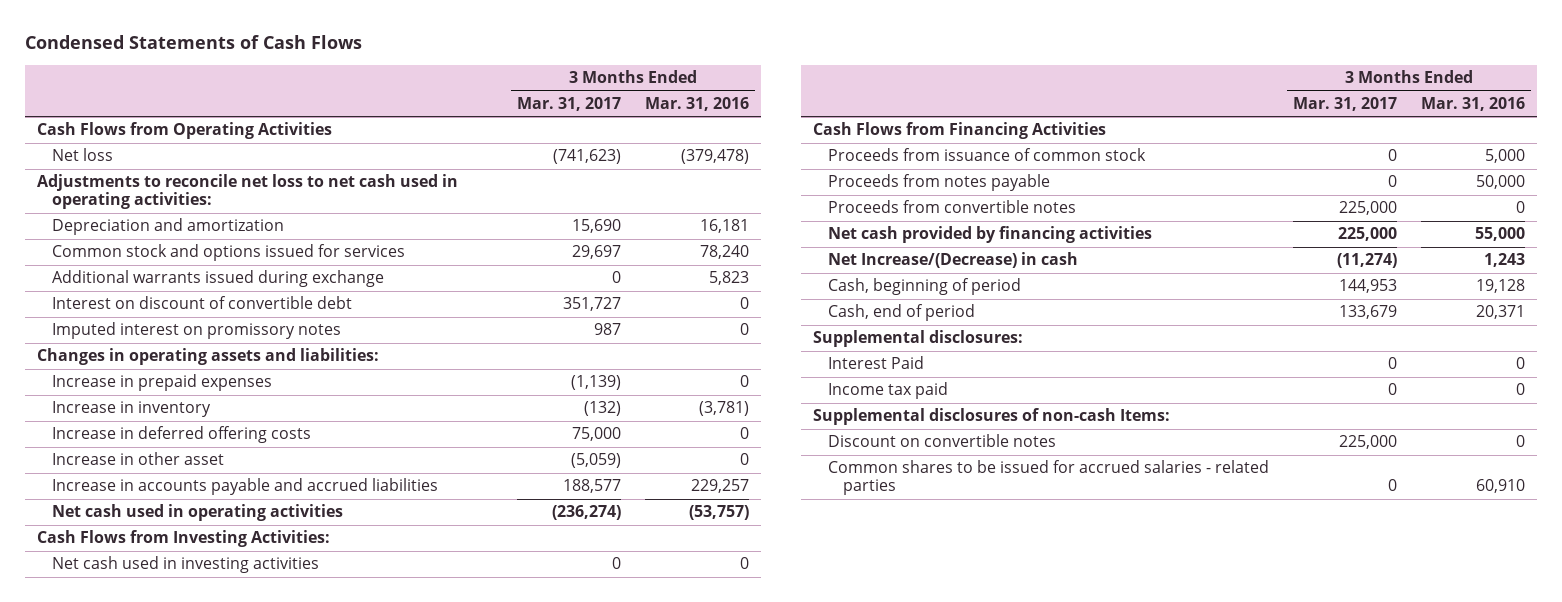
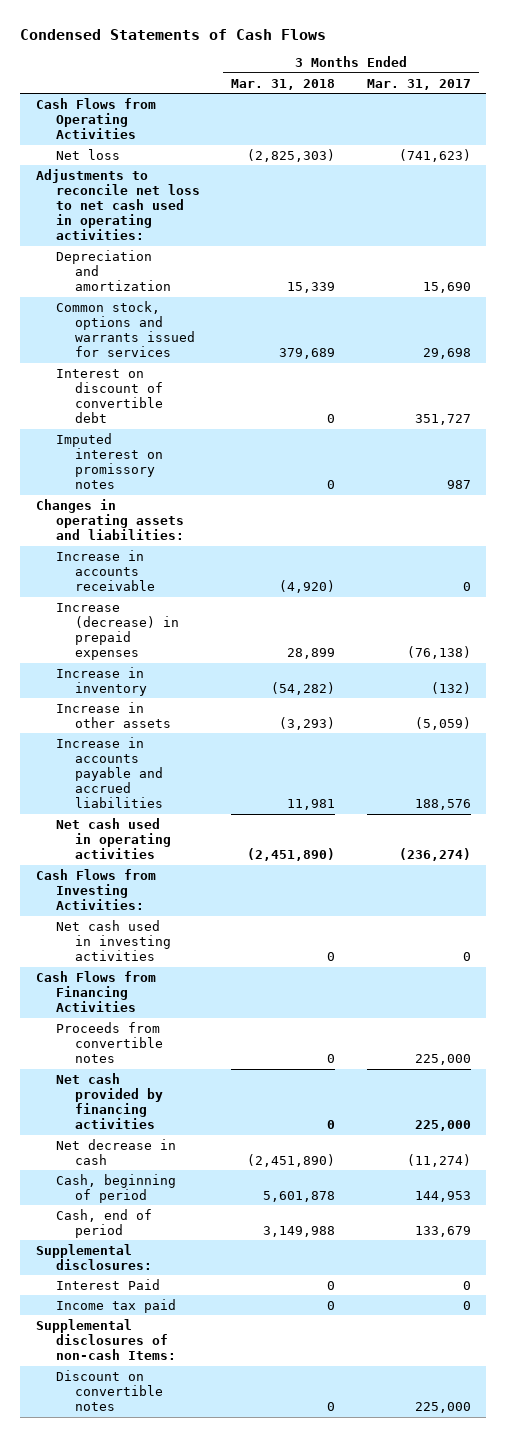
- | 3 Months Ended Mar. 31, 2017 | 3 Months Ended Mar. 31, 2016
+ | 3 Months Ended Mar. 31, 2018 | 3 Months Ended Mar. 31, 2017
- Common stock and options issued for services | 29,697 | 78,240
- Additional warrants issued during exchange | 0 | 5,823
+ Common stock, options and warrants issued for services | 379,689 | 29,698
- Increase in prepaid expenses | (1,139) | 0
+ Increase in accounts receivable | (4,920) | 0
+ Increase (decrease) in prepaid expenses | 28,899 | (76,138)
- Increase in deferred offering costs | 75,000 | 0
- Increase in other asset | (5,059) | 0
- Increase in accounts payable and accrued liabilities | 188,577 | 229,257
+ Increase in other assets | (3,293) | (5,059)
+ Increase in accounts payable and accrued liabilities | 11,981 | 188,576
- Proceeds from issuance of common stock | 0 | 5,000
- Proceeds from notes payable | 0 | 50,000
- Net Increase/(Decrease) in cash | (11,274) | 1,243
+ Net decrease in cash | (2,451,890) | (11,274)
- Common shares to be issued for accrued salaries - related parties | 0 | 60,910

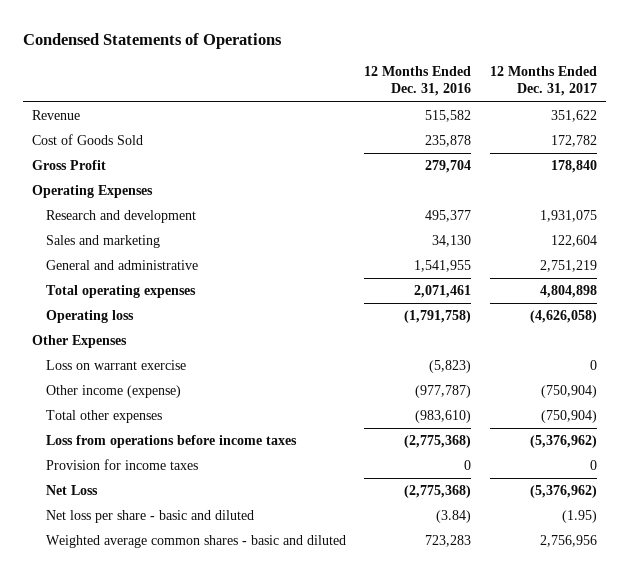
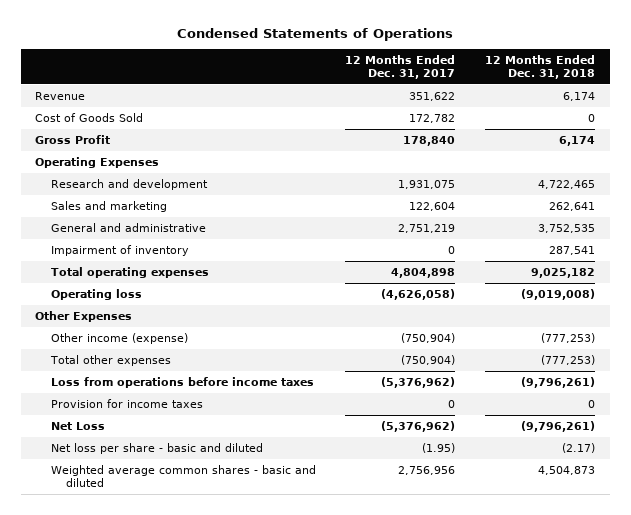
- | 12 Months Ended Dec. 31, 2016 | 12 Months Ended Dec. 31, 2017
+ | 12 Months Ended Dec. 31, 2017 | 12 Months Ended Dec. 31, 2018
+ Impairment of inventory | 0 | 287,541
- Loss on warrant exercise | (5,823) | 0

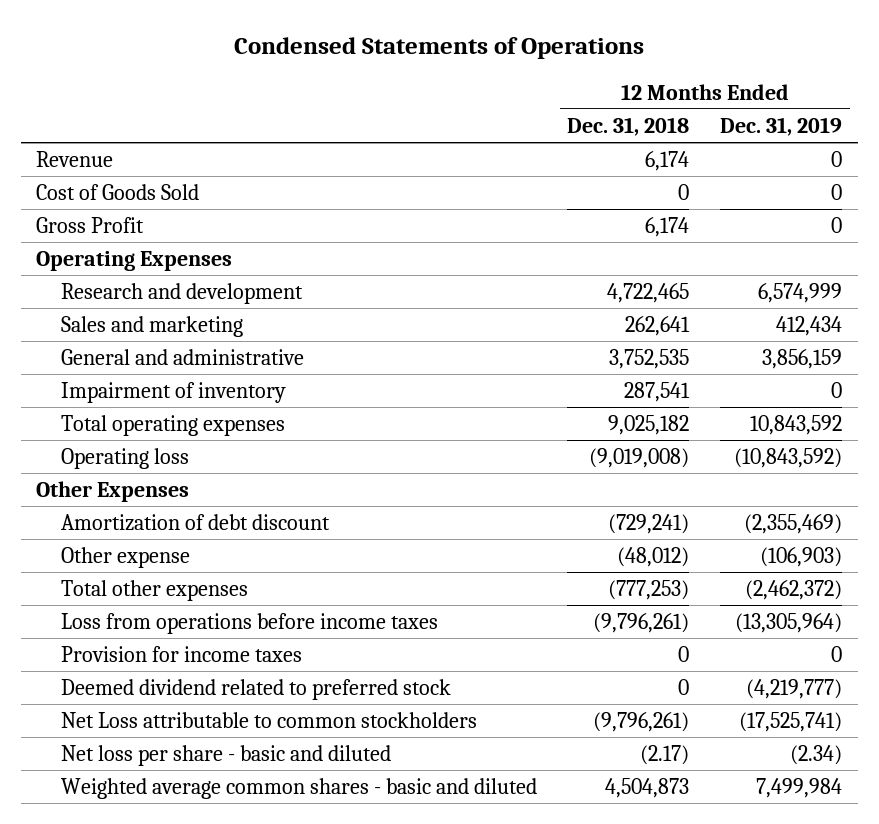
- | 12 Months Ended Dec. 31, 2017 | 12 Months Ended Dec. 31, 2018
+ | 12 Months Ended Dec. 31, 2018 | 12 Months Ended Dec. 31, 2019
- Other income (expense) | (750,904) | (777,253)
+ Amortization of debt discount | (729,241) | (2,355,469)
+ Other expense | (48,012) | (106,903)
- Net Loss | (5,376,962) | (9,796,261)
+ Deemed dividend related to preferred stock | 0 | (4,219,777)
+ Net Loss attributable to common stockholders | (9,796,261) | (17,525,741)

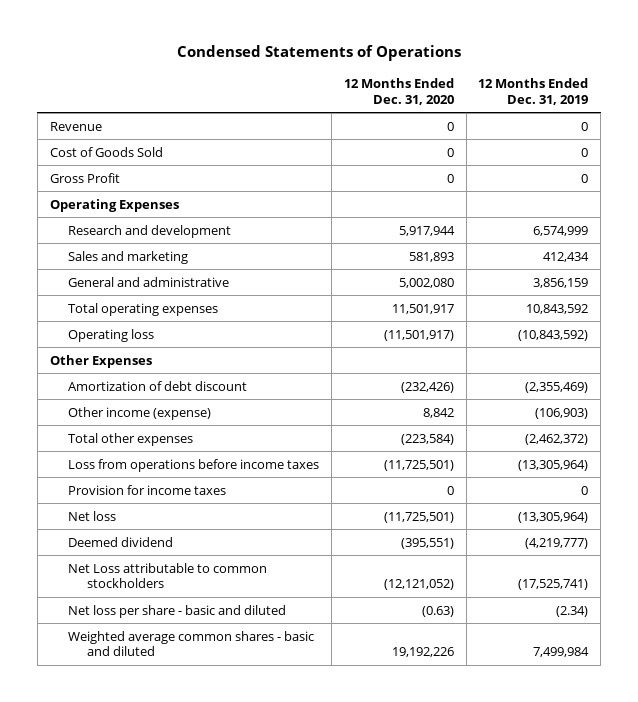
- | 12 Months Ended Dec. 31, 2018 | 12 Months Ended Dec. 31, 2019
+ | 12 Months Ended Dec. 31, 2020 | 12 Months Ended Dec. 31, 2019
- Impairment of inventory | 287,541 | 0
- Other expense | (48,012) | (106,903)
+ Other income (expense) | 8,842 | (106,903)
- Deemed dividend related to preferred stock | 0 | (4,219,777)
+ Net loss | (11,725,501) | (13,305,964)
+ Deemed dividend | (395,551) | (4,219,777)

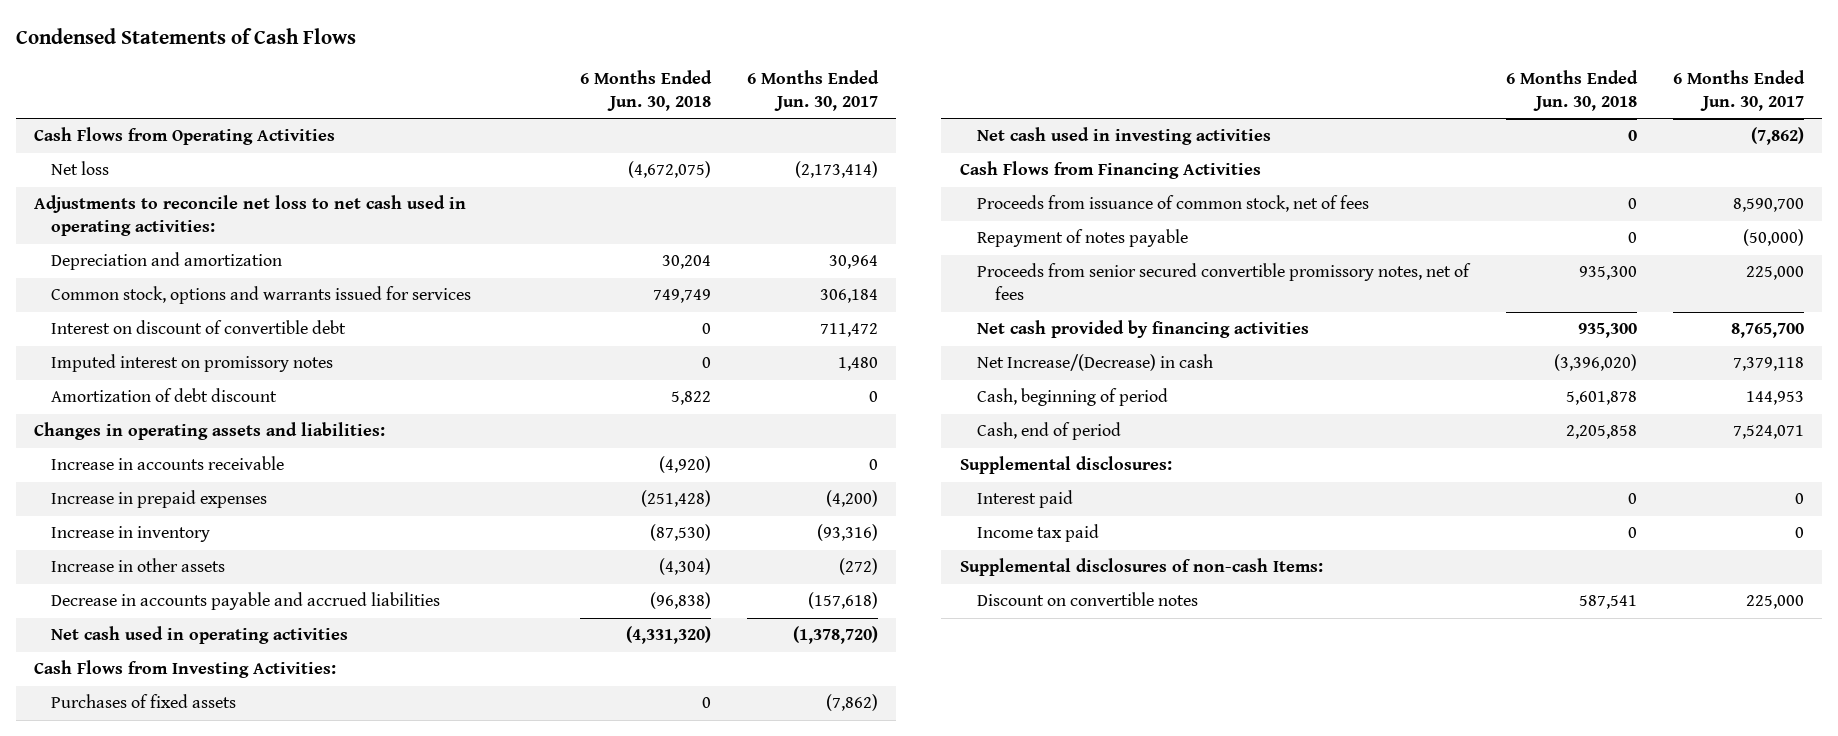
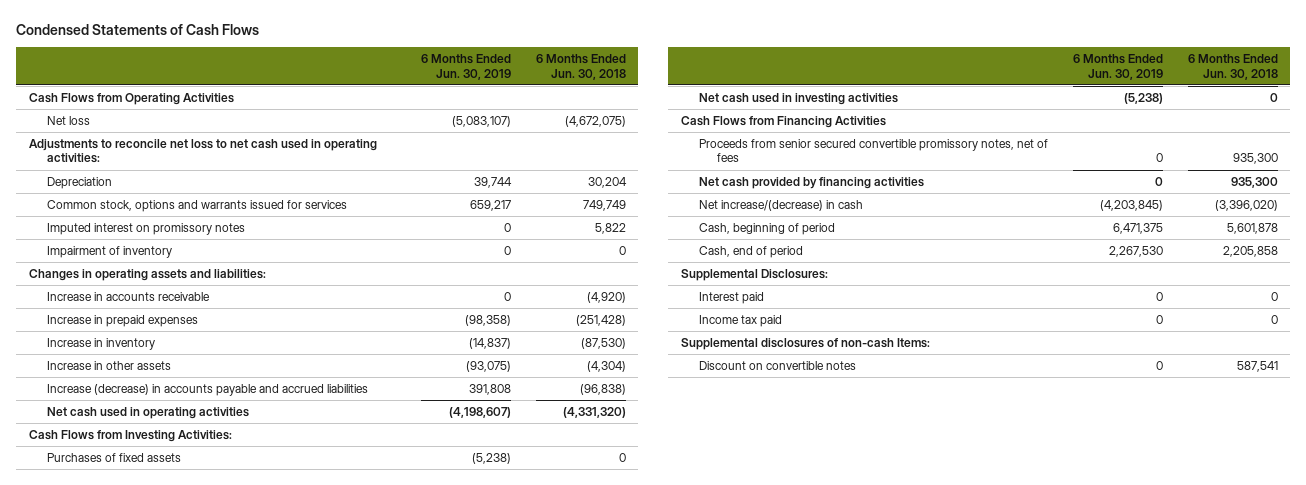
- | 6 Months Ended Jun. 30, 2018 | 6 Months Ended Jun. 30, 2017
+ | 6 Months Ended Jun. 30, 2019 | 6 Months Ended Jun. 30, 2018
- Depreciation and amortization | 30,204 | 30,964
+ Depreciation | 39,744 | 30,204
- Interest on discount of convertible debt | 0 | 711,472
- Imputed interest on promissory notes | 0 | 1,480
- Amortization of debt discount | 5,822 | 0
+ Imputed interest on promissory notes | 0 | 5,822
+ Impairment of inventory | 0 | 0
- Decrease in accounts payable and accrued liabilities | (96,838) | (157,618)
+ Increase (decrease) in accounts payable and accrued liabilities | 391,808 | (96,838)
- Proceeds from issuance of common stock, net of fees | 0 | 8,590,700
- Repayment of notes payable | 0 | (50,000)
- Net Increase/(Decrease) in cash | (3,396,020) | 7,379,118
+ Net increase/(decrease) in cash | (4,203,845) | (3,396,020)
- Supplemental disclosures:
+ Supplemental Disclosures:

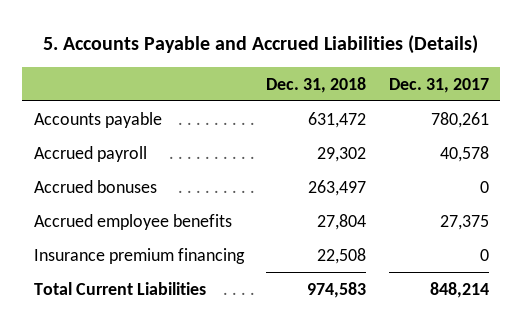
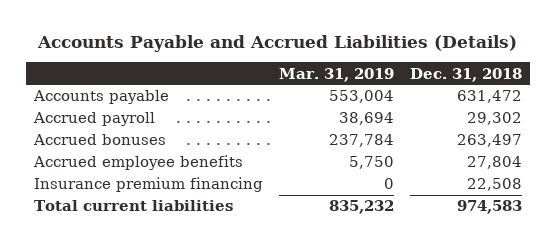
- 5. Accounts Payable and Accrued Liabilities (Details)
+ Accounts Payable and Accrued Liabilities (Details)
- | Dec. 31, 2018 | Dec. 31, 2017
+ | Mar. 31, 2019 | Dec. 31, 2018
- Total Current Liabilities | 974,583 | 848,214
+ Total current liabilities | 835,232 | 974,583

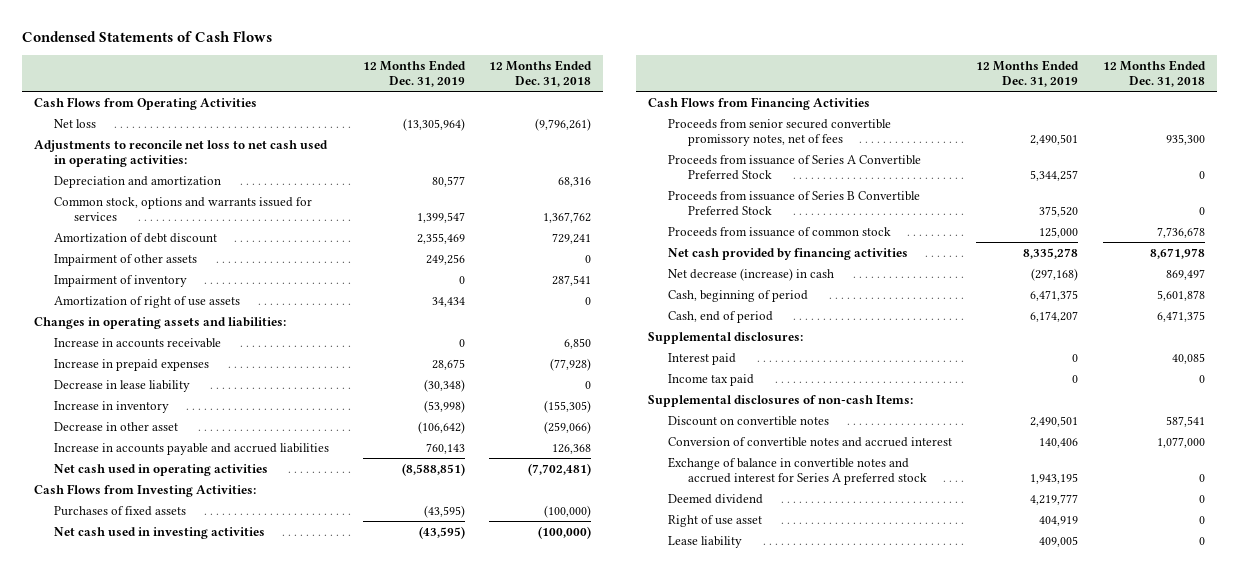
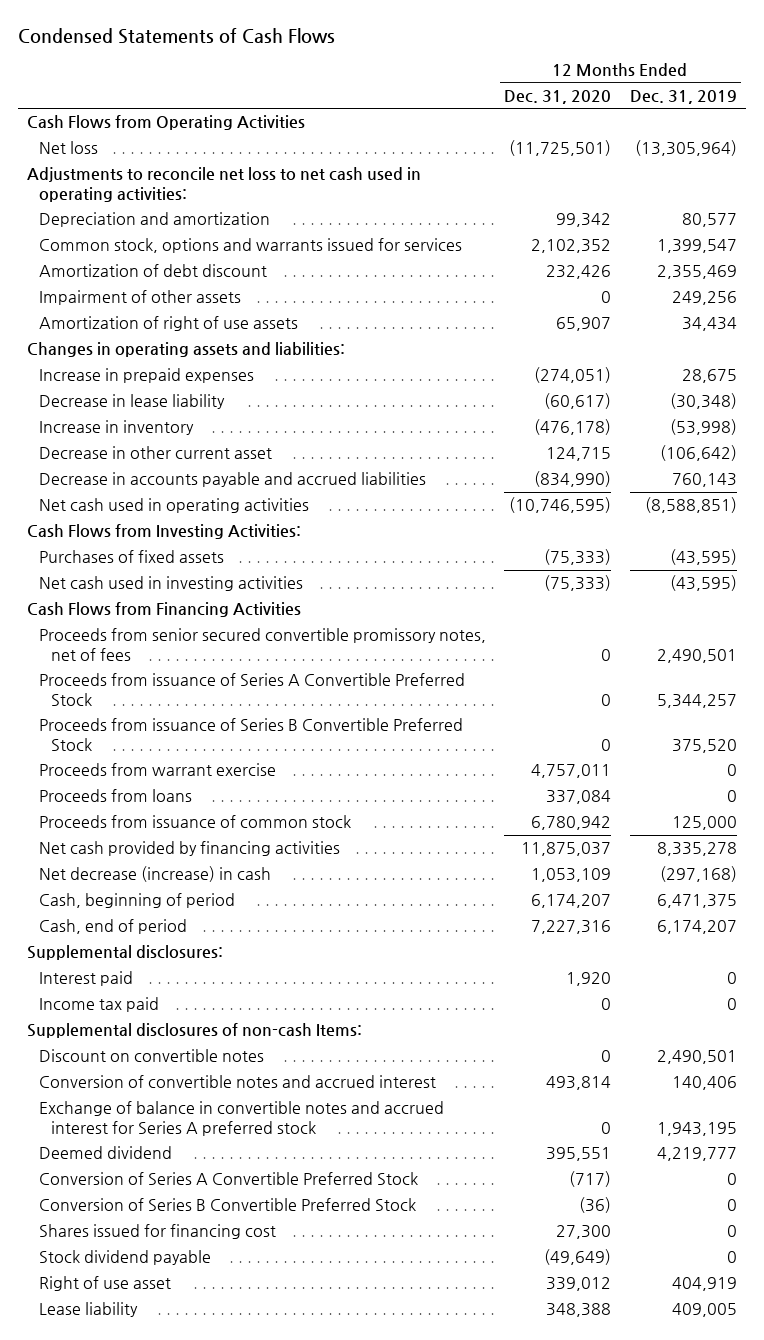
- | 12 Months Ended Dec. 31, 2019 | 12 Months Ended Dec. 31, 2018
+ | 12 Months Ended Dec. 31, 2020 | 12 Months Ended Dec. 31, 2019
- Impairment of inventory | 0 | 287,541
- Increase in accounts receivable | 0 | 6,850
- Decrease in other asset | (106,642) | (259,066)
- Increase in accounts payable and accrued liabilities | 760,143 | 126,368
+ Decrease in other current asset | 124,715 | (106,642)
+ Decrease in accounts payable and accrued liabilities | (834,990) | 760,143
+ Proceeds from warrant exercise | 4,757,011 | 0
+ Proceeds from loans | 337,084 | 0
+ Conversion of Series A Convertible Preferred Stock | (717) | 0
+ Conversion of Series B Convertible Preferred Stock | (36) | 0
+ Shares issued for financing cost | 27,300 | 0
+ Stock dividend payable | (49,649) | 0

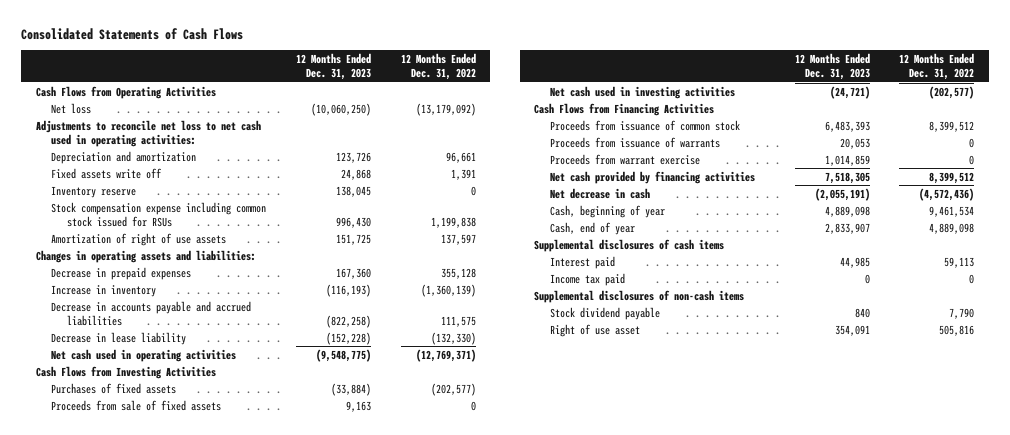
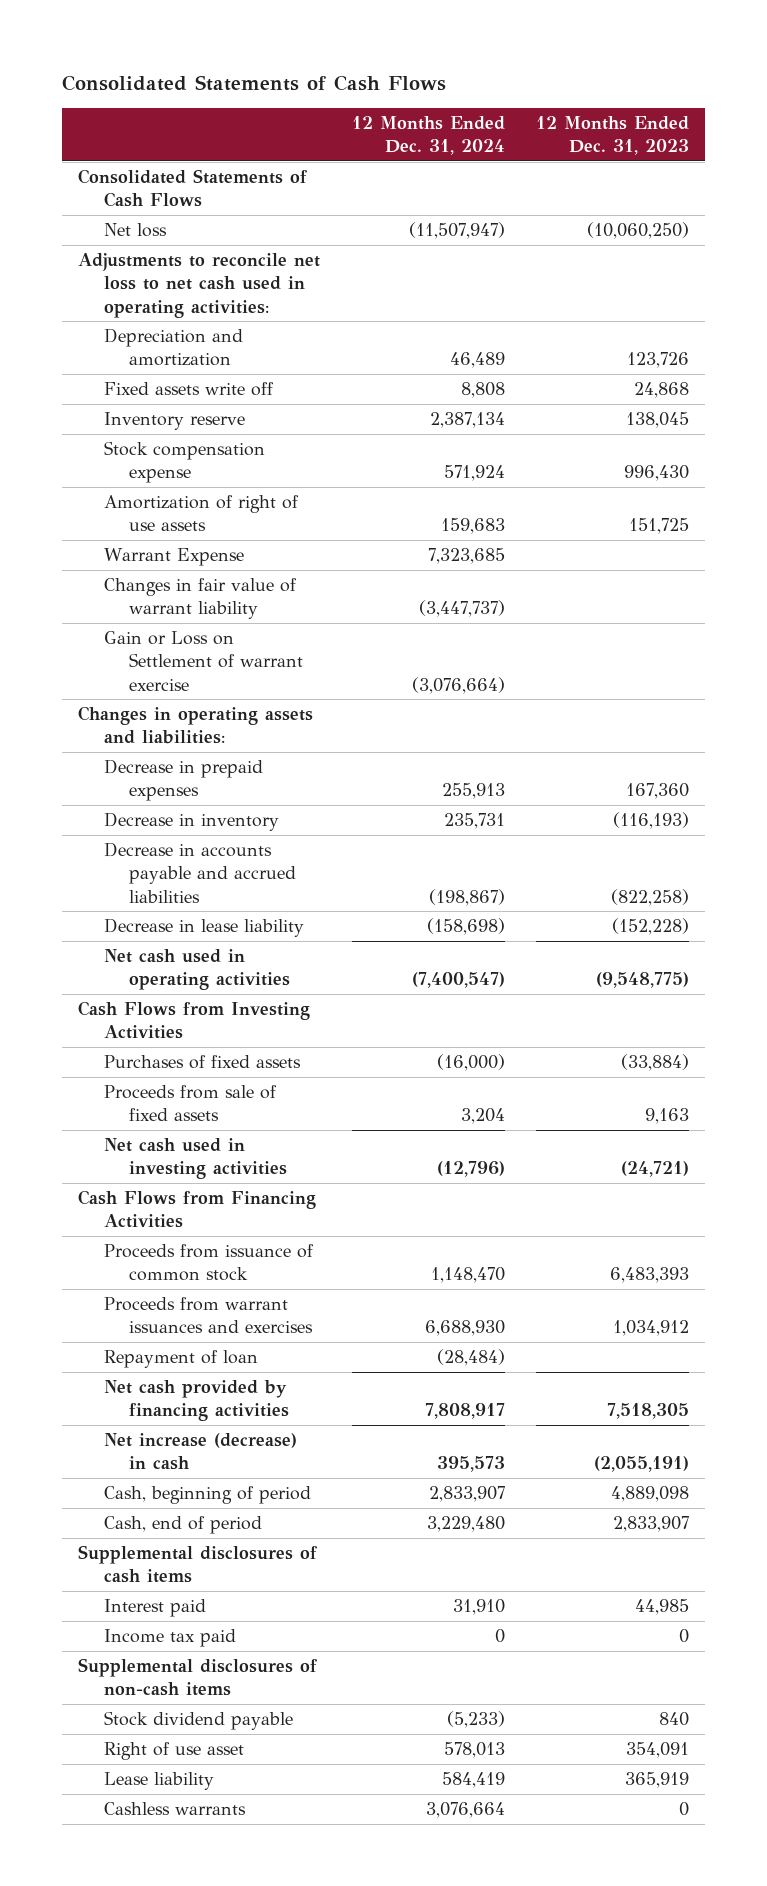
- | 12 Months Ended Dec. 31, 2023 | 12 Months Ended Dec. 31, 2022
+ | 12 Months Ended Dec. 31, 2024 | 12 Months Ended Dec. 31, 2023
- Cash Flows from Operating Activities
+ Consolidated Statements of Cash Flows
- Stock compensation expense including common stock issued for RSUs | 996,430 | 1,199,838
+ Stock compensation expense | 571,924 | 996,430
+ Warrant Expense | 7,323,685 |
+ Changes in fair value of warrant liability | (3,447,737) |
+ Gain or Loss on Settlement of warrant exercise | (3,076,664) |
- Increase in inventory | (116,193) | (1,360,139)
+ Decrease in inventory | 235,731 | (116,193)
- Proceeds from issuance of warrants | 20,053 | 0
- Proceeds from warrant exercise | 1,014,859 | 0
+ Proceeds from warrant issuances and exercises | 6,688,930 | 1,034,912
+ Repayment of loan | (28,484) |
- Net decrease in cash | (2,055,191) | (4,572,436)
- Cash, beginning of year | 4,889,098 | 9,461,534
- Cash, end of year | 2,833,907 | 4,889,098
+ Net increase (decrease) in cash | 395,573 | (2,055,191)
+ Cash, beginning of period | 2,833,907 | 4,889,098
+ Cash, end of period | 3,229,480 | 2,833,907
+ Lease liability | 584,419 | 365,919
+ Cashless warrants | 3,076,664 | 0

